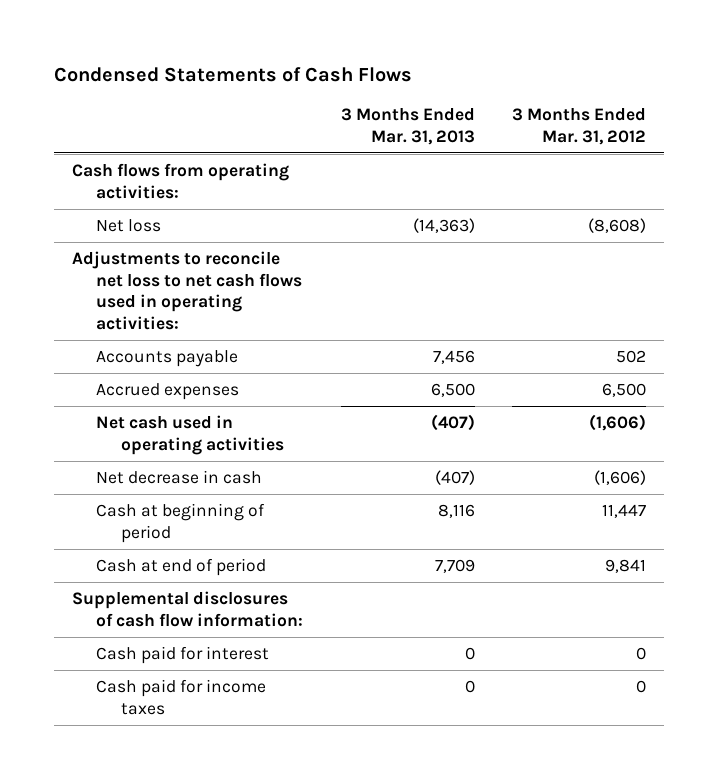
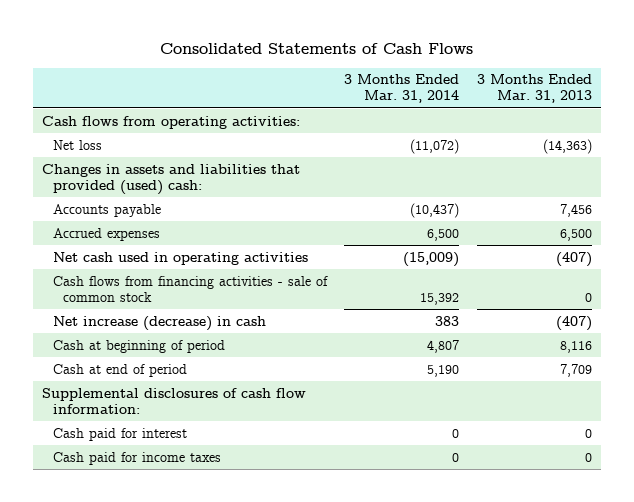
- Condensed Statements of Cash Flows
+ Consolidated Statements of Cash Flows
- | 3 Months Ended Mar. 31, 2013 | 3 Months Ended Mar. 31, 2012
+ | 3 Months Ended Mar. 31, 2014 | 3 Months Ended Mar. 31, 2013
- Adjustments to reconcile net loss to net cash flows used in operating activities:
+ Changes in assets and liabilities that provided (used) cash:
- Net decrease in cash | (407) | (1,606)
+ Cash flows from financing activities - sale of common stock | 15,392 | 0
+ Net increase (decrease) in cash | 383 | (407)

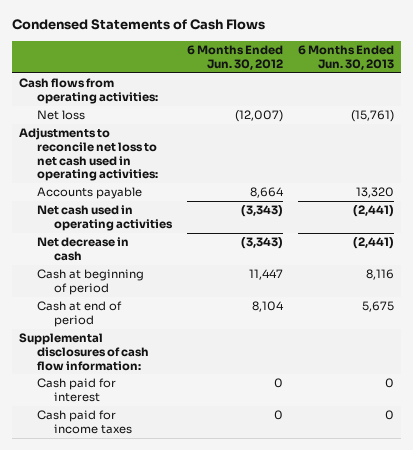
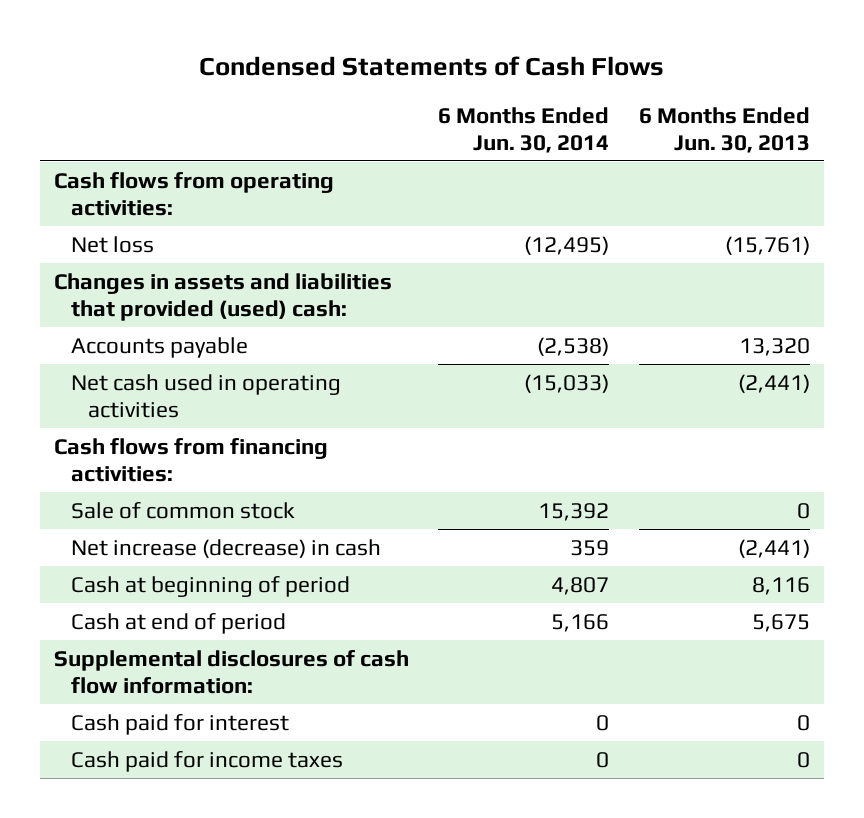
- | 6 Months Ended Jun. 30, 2012 | 6 Months Ended Jun. 30, 2013
+ | 6 Months Ended Jun. 30, 2014 | 6 Months Ended Jun. 30, 2013
- Adjustments to reconcile net loss to net cash used in operating activities:
+ Changes in assets and liabilities that provided (used) cash:
- Net decrease in cash | (3,343) | (2,441)
+ Cash flows from financing activities:
+ Sale of common stock | 15,392 | 0
+ Net increase (decrease) in cash | 359 | (2,441)

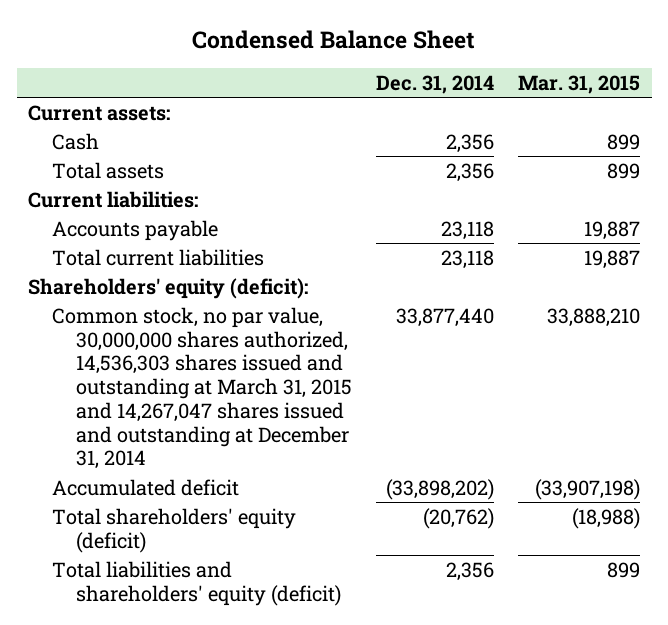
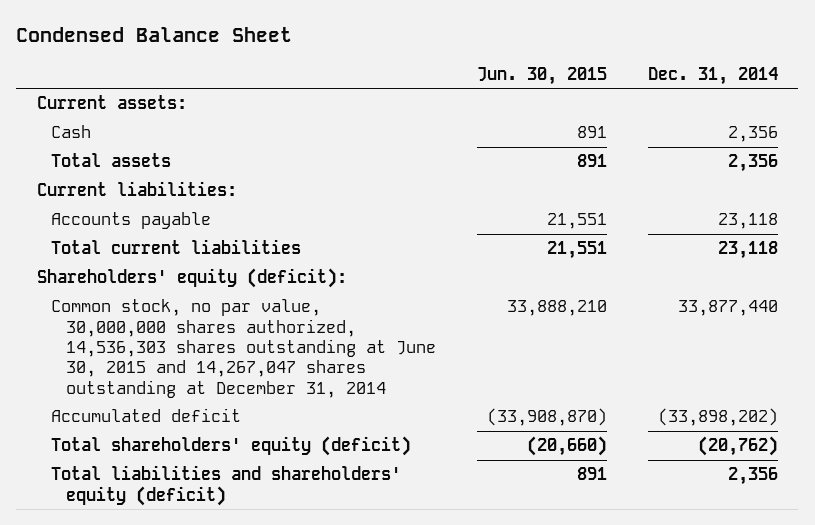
- | Dec. 31, 2014 | Mar. 31, 2015
+ | Jun. 30, 2015 | Dec. 31, 2014
- Common stock, no par value, 30,000,000 shares authorized, 14,536,303 shares issued and outstanding at March 31, 2015 and 14,267,047 shares issued and outstanding at December 31, 2014 | 33,877,440 | 33,888,210
+ Common stock, no par value, 30,000,000 shares authorized, 14,536,303 shares outstanding at June 30, 2015 and 14,267,047 shares outstanding at December 31, 2014 | 33,888,210 | 33,877,440

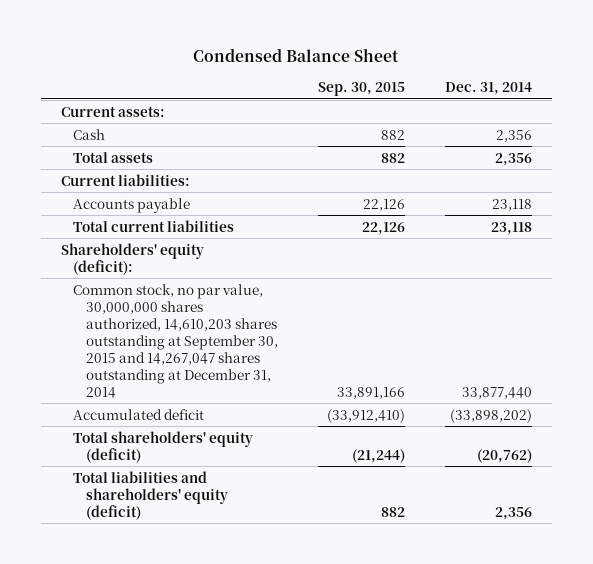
- | Jun. 30, 2015 | Dec. 31, 2014
+ | Sep. 30, 2015 | Dec. 31, 2014
- Common stock, no par value, 30,000,000 shares authorized, 14,536,303 shares outstanding at June 30, 2015 and 14,267,047 shares outstanding at December 31, 2014 | 33,888,210 | 33,877,440
+ Common stock, no par value, 30,000,000 shares authorized, 14,610,203 shares outstanding at September 30, 2015 and 14,267,047 shares outstanding at December 31, 2014 | 33,891,166 | 33,877,440

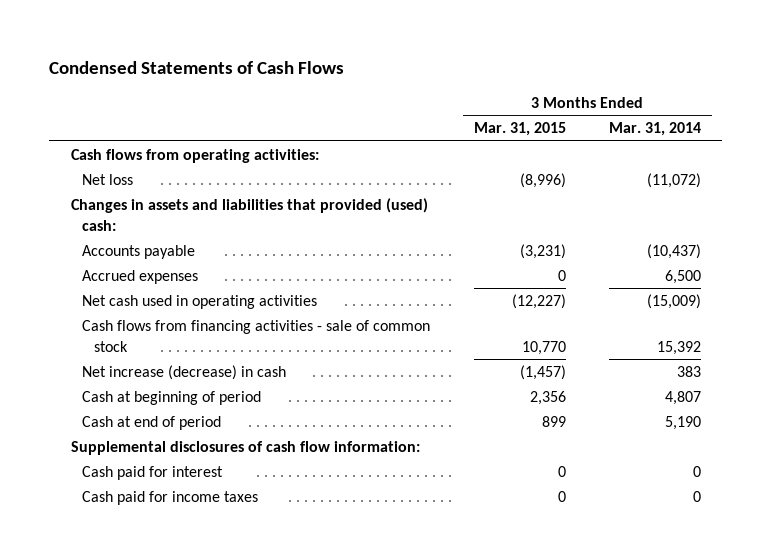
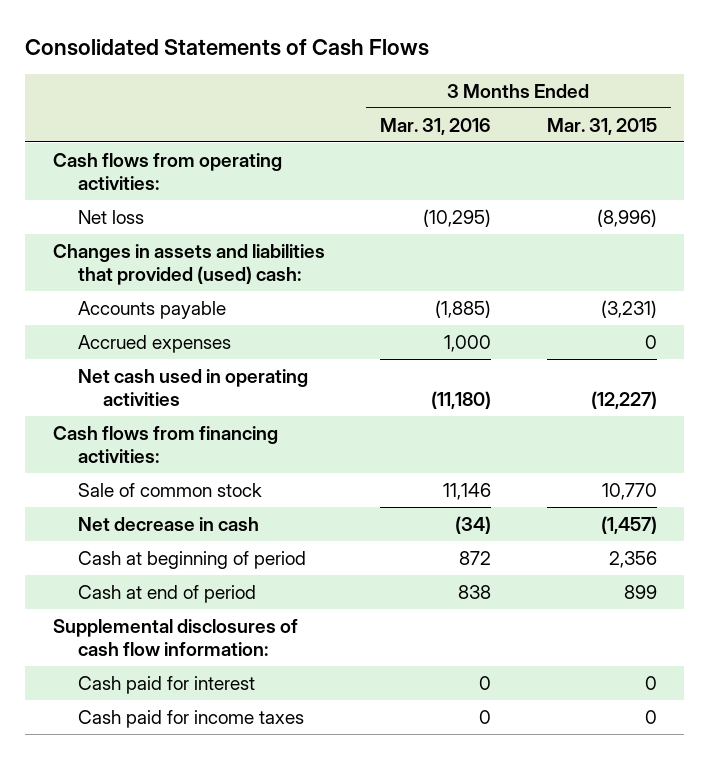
- Condensed Statements of Cash Flows
+ Consolidated Statements of Cash Flows
- | 3 Months Ended Mar. 31, 2015 | 3 Months Ended Mar. 31, 2014
+ | 3 Months Ended Mar. 31, 2016 | 3 Months Ended Mar. 31, 2015
- Cash flows from financing activities - sale of common stock | 10,770 | 15,392
- Net increase (decrease) in cash | (1,457) | 383
+ Cash flows from financing activities:
+ Sale of common stock | 11,146 | 10,770
+ Net decrease in cash | (34) | (1,457)

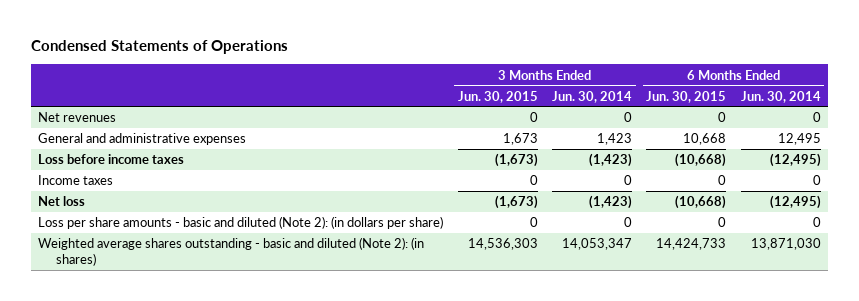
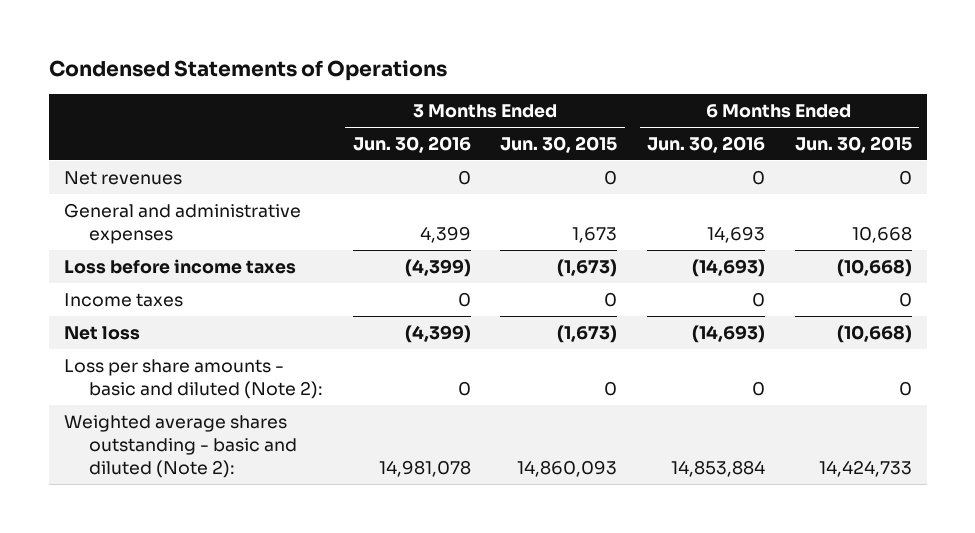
- | 3 Months Ended Jun. 30, 2015 | 3 Months Ended Jun. 30, 2014 | 6 Months Ended Jun. 30, 2015 | 6 Months Ended Jun. 30, 2014
+ | 3 Months Ended Jun. 30, 2016 | 3 Months Ended Jun. 30, 2015 | 6 Months Ended Jun. 30, 2016 | 6 Months Ended Jun. 30, 2015
- Loss per share amounts - basic and diluted (Note 2): (in dollars per share) | 0 | 0 | 0 | 0
- Weighted average shares outstanding - basic and diluted (Note 2): (in shares) | 14,536,303 | 14,053,347 | 14,424,733 | 13,871,030
+ Loss per share amounts - basic and diluted (Note 2): | 0 | 0 | 0 | 0
+ Weighted average shares outstanding - basic and diluted (Note 2): | 14,981,078 | 14,860,093 | 14,853,884 | 14,424,733

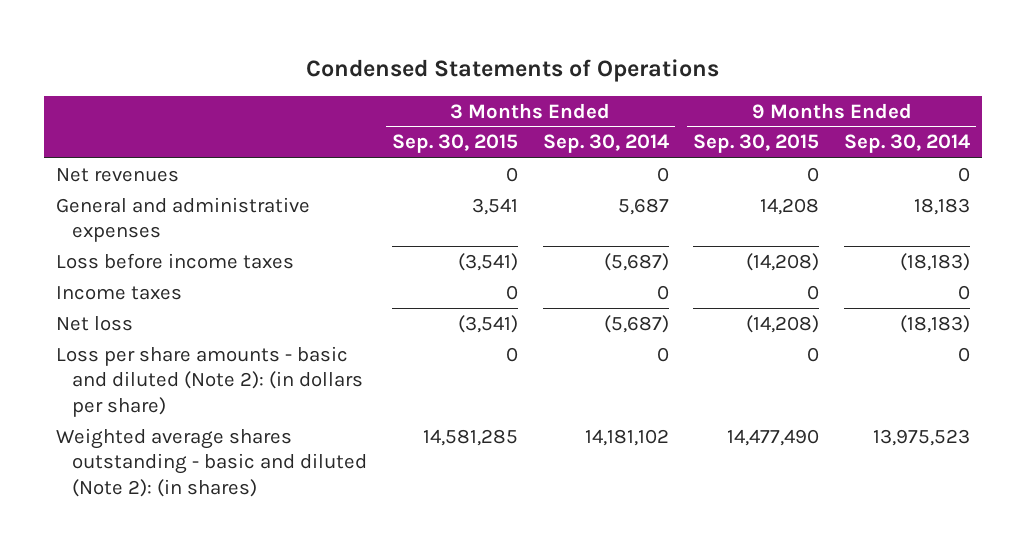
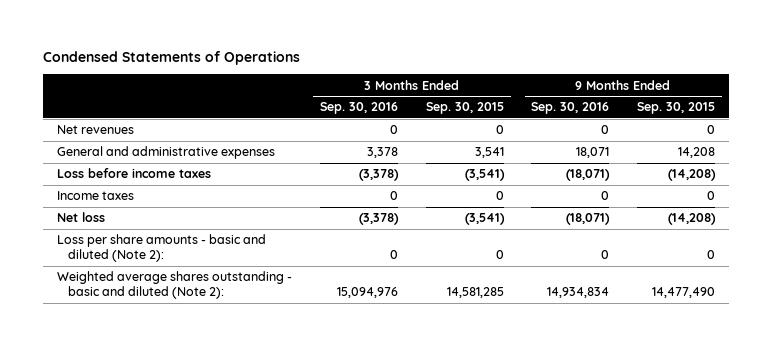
- | 3 Months Ended Sep. 30, 2015 | 3 Months Ended Sep. 30, 2014 | 9 Months Ended Sep. 30, 2015 | 9 Months Ended Sep. 30, 2014
+ | 3 Months Ended Sep. 30, 2016 | 3 Months Ended Sep. 30, 2015 | 9 Months Ended Sep. 30, 2016 | 9 Months Ended Sep. 30, 2015
- Loss per share amounts - basic and diluted (Note 2): (in dollars per share) | 0 | 0 | 0 | 0
- Weighted average shares outstanding - basic and diluted (Note 2): (in shares) | 14,581,285 | 14,181,102 | 14,477,490 | 13,975,523
+ Loss per share amounts - basic and diluted (Note 2): | 0 | 0 | 0 | 0
+ Weighted average shares outstanding - basic and diluted (Note 2): | 15,094,976 | 14,581,285 | 14,934,834 | 14,477,490

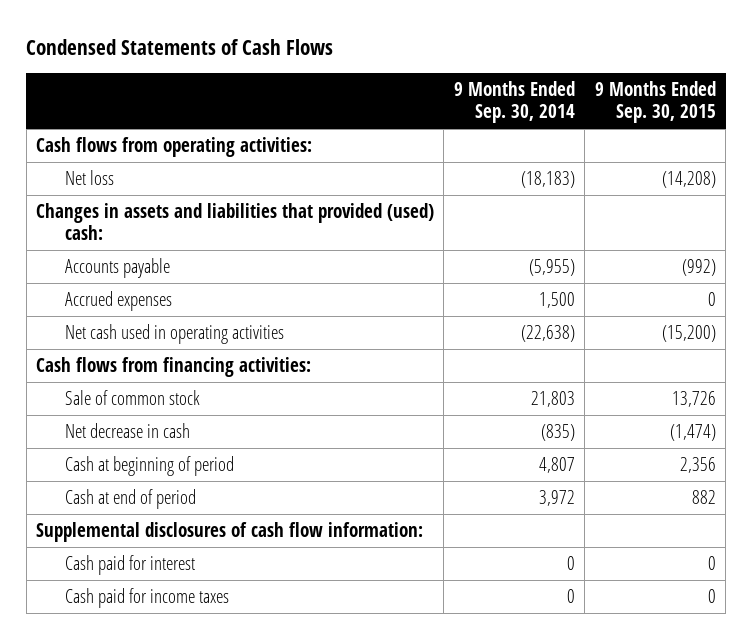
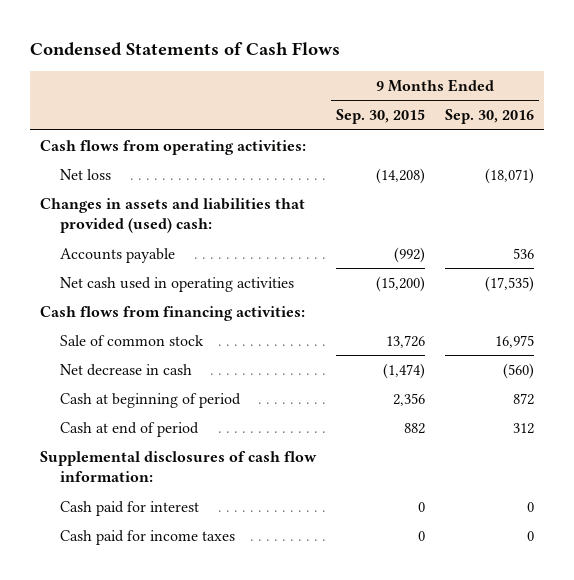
- | 9 Months Ended Sep. 30, 2014 | 9 Months Ended Sep. 30, 2015
+ | 9 Months Ended Sep. 30, 2015 | 9 Months Ended Sep. 30, 2016
- Accrued expenses | 1,500 | 0

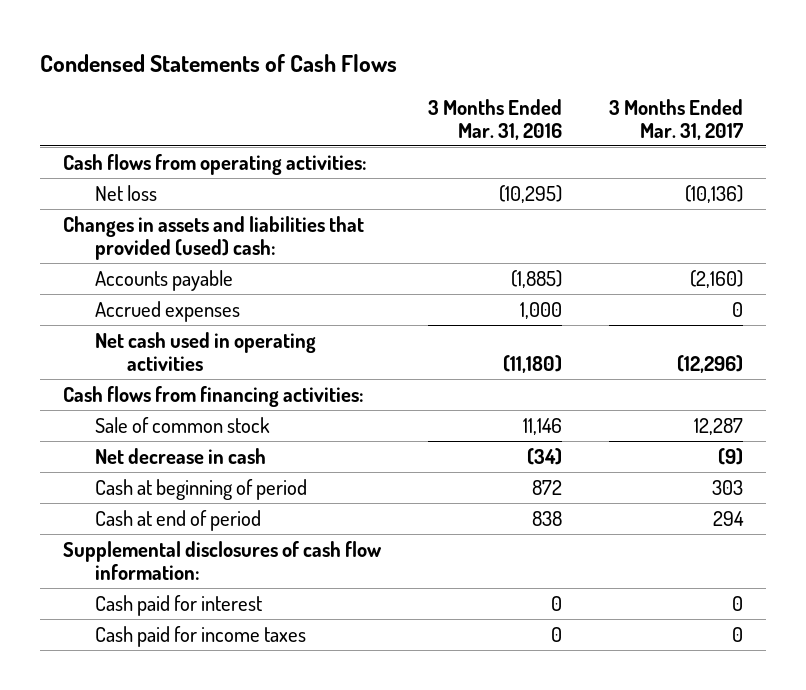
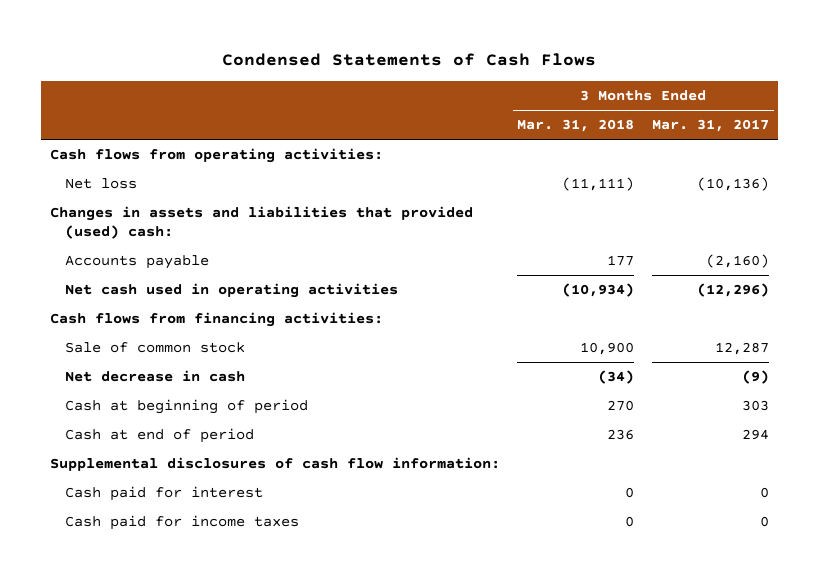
- | 3 Months Ended Mar. 31, 2016 | 3 Months Ended Mar. 31, 2017
+ | 3 Months Ended Mar. 31, 2018 | 3 Months Ended Mar. 31, 2017
- Accrued expenses | 1,000 | 0

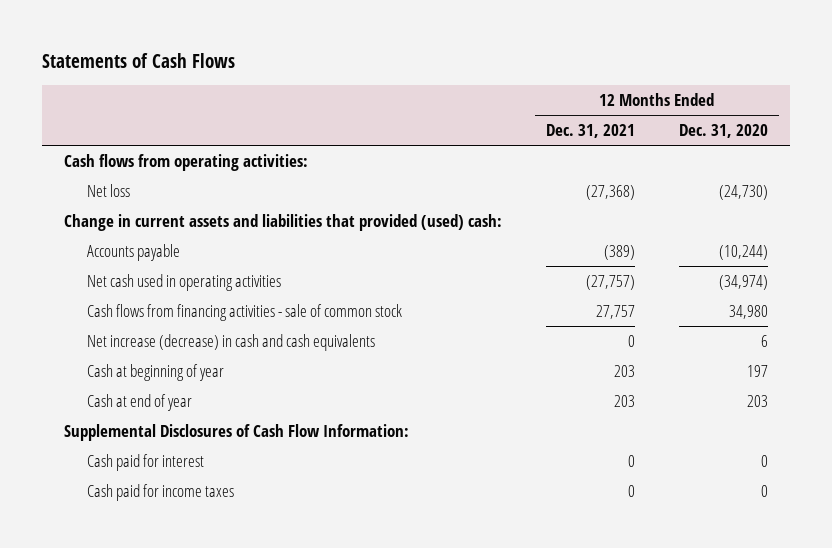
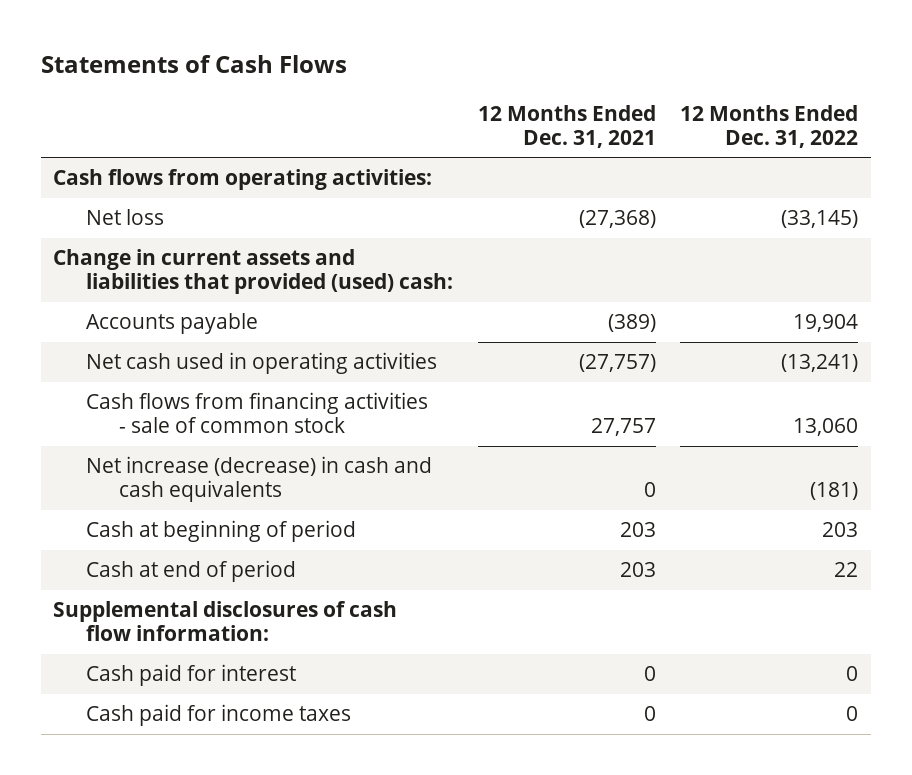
- | 12 Months Ended Dec. 31, 2021 | 12 Months Ended Dec. 31, 2020
+ | 12 Months Ended Dec. 31, 2021 | 12 Months Ended Dec. 31, 2022
- Cash at beginning of year | 203 | 197
- Cash at end of year | 203 | 203
- Supplemental Disclosures of Cash Flow Information:
+ Cash at beginning of period | 203 | 203
+ Cash at end of period | 203 | 22
+ Supplemental disclosures of cash flow information:

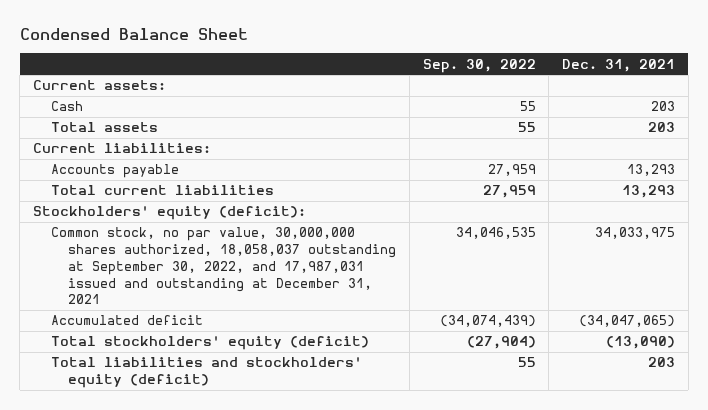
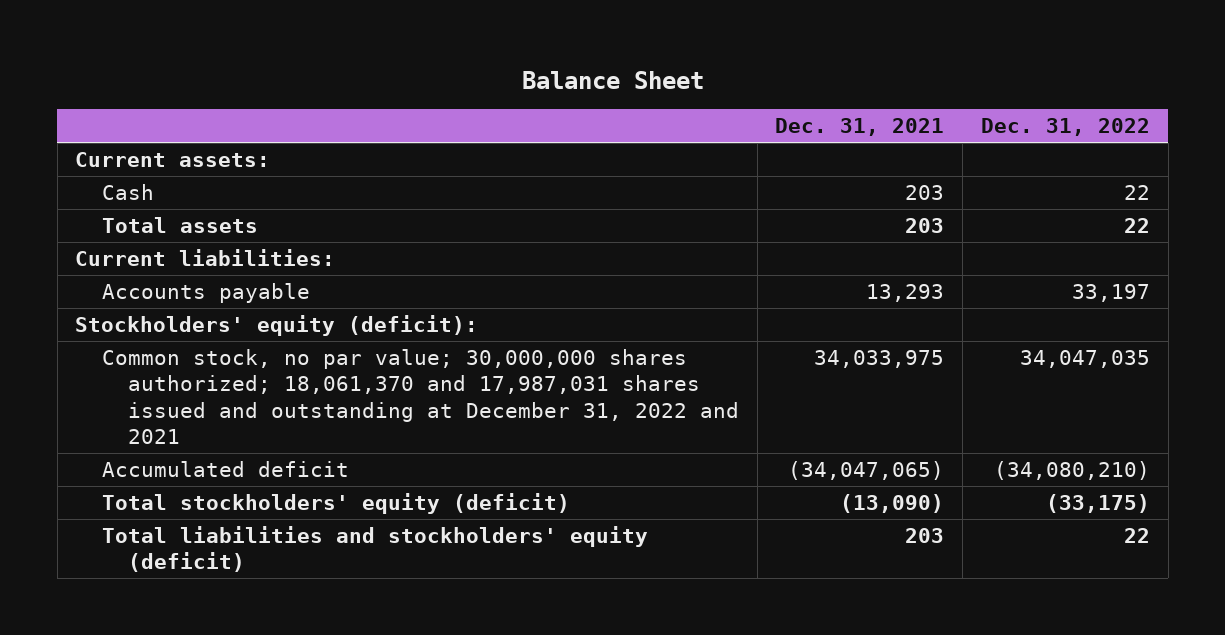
- Condensed Balance Sheet
+ Balance Sheet
- | Sep. 30, 2022 | Dec. 31, 2021
+ | Dec. 31, 2021 | Dec. 31, 2022
- Total current liabilities | 27,959 | 13,293
- Common stock, no par value, 30,000,000 shares authorized, 18,058,037 outstanding at September 30, 2022, and 17,987,031 issued and outstanding at December 31, 2021 | 34,046,535 | 34,033,975
+ Common stock, no par value; 30,000,000 shares authorized; 18,061,370 and 17,987,031 shares issued and outstanding at December 31, 2022 and 2021 | 34,033,975 | 34,047,035

